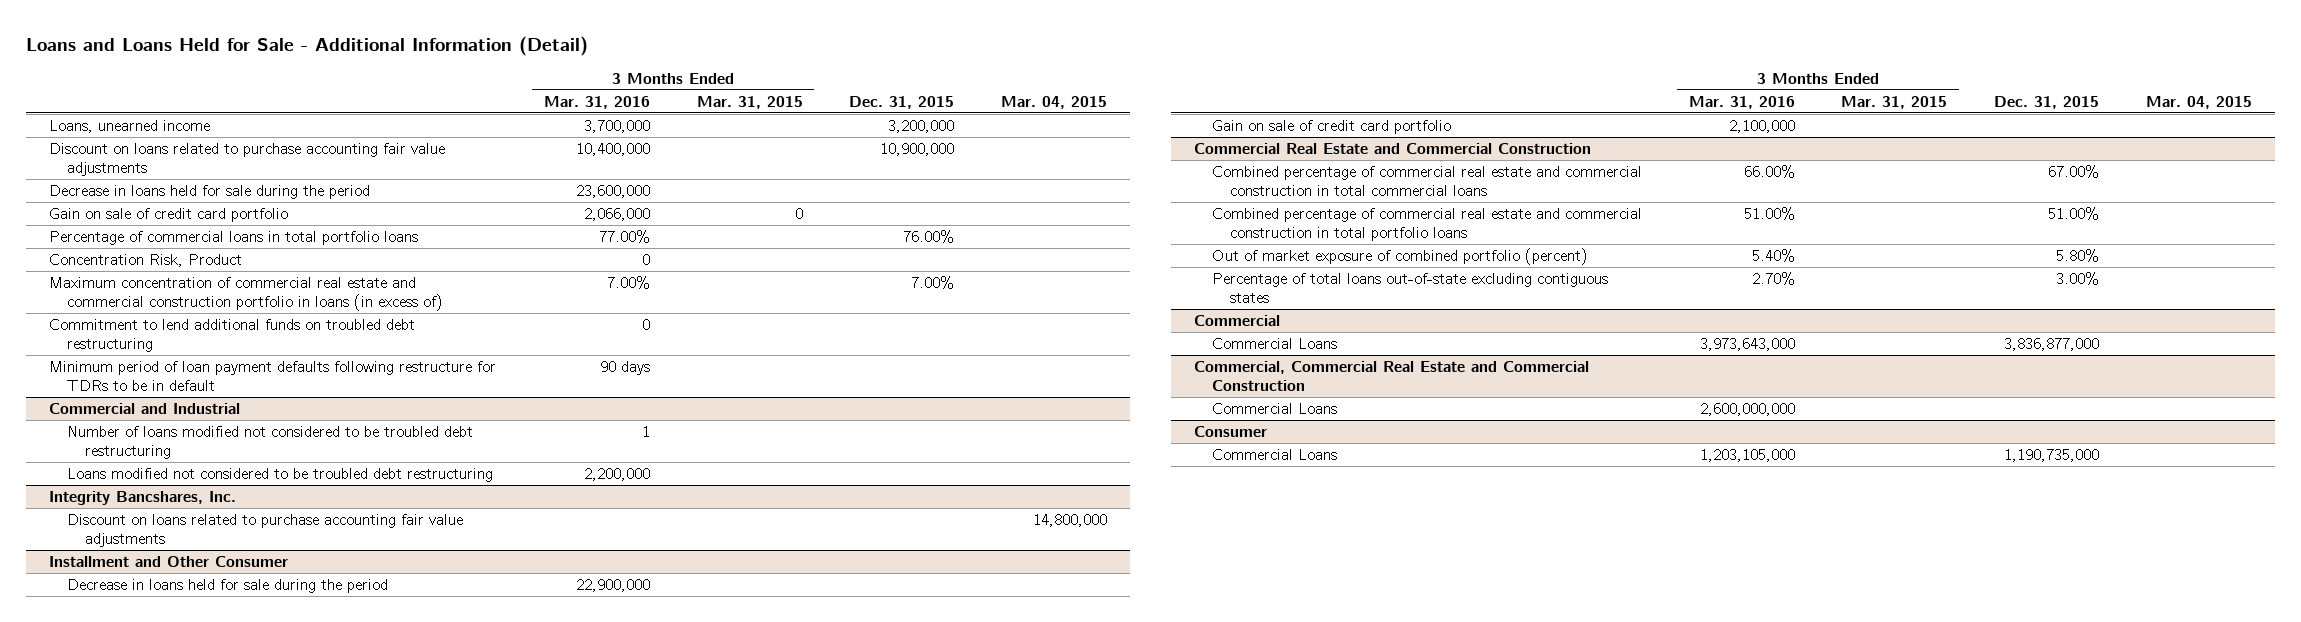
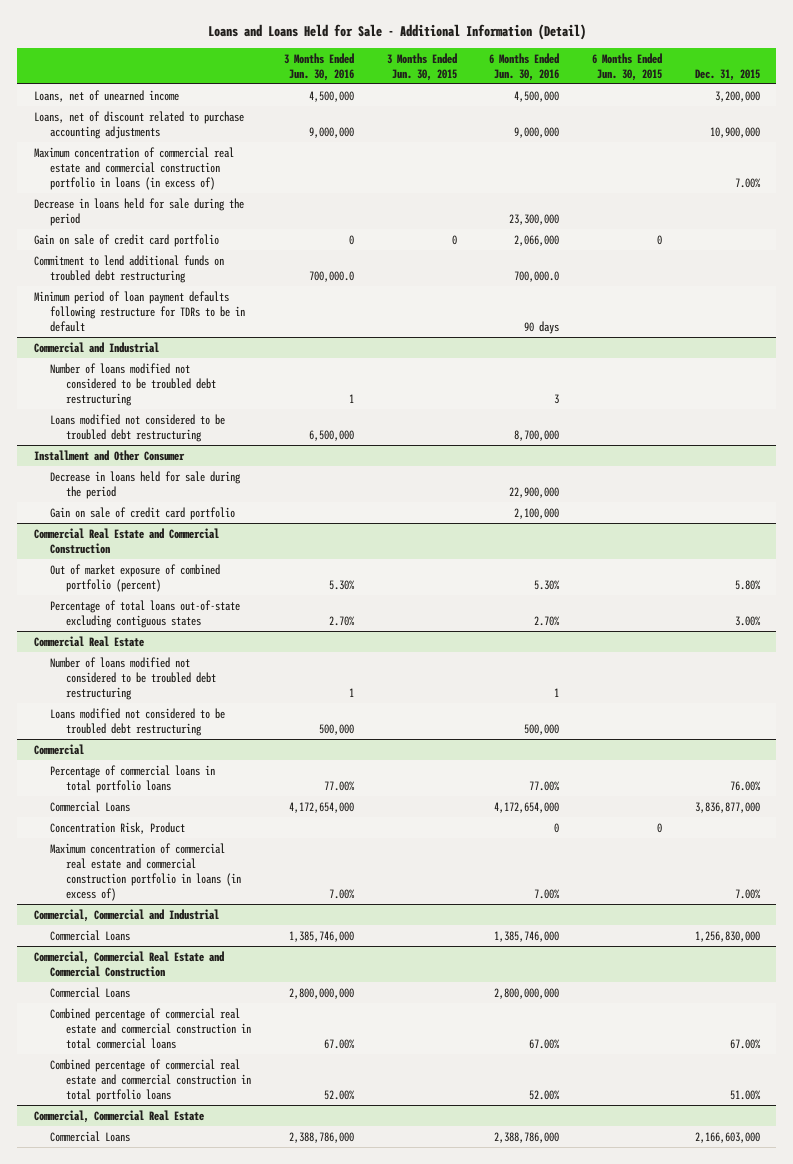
- | 3 Months Ended Mar. 31, 2016 | 3 Months Ended Mar. 31, 2015 | Dec. 31, 2015 | Mar. 04, 2015
+ | 3 Months Ended Jun. 30, 2016 | 3 Months Ended Jun. 30, 2015 | 6 Months Ended Jun. 30, 2016 | 6 Months Ended Jun. 30, 2015 | Dec. 31, 2015
- Loans, unearned income | 3,700,000 | | 3,200,000 |
- Discount on loans related to purchase accounting fair value adjustments | 10,400,000 | | 10,900,000 |
+ Loans, net of unearned income | 4,500,000 | | 4,500,000 | | 3,200,000
+ Loans, net of discount related to purchase accounting adjustments | 9,000,000 | | 9,000,000 | | 10,900,000
moved up: Maximum concentration of commercial real estate and commercial construction portfolio in loans (in excess of) | | | | | 7.00%
- Percentage of commercial loans in total portfolio loans | 77.00% | | 76.00% |
- Concentration Risk, Product | 0 | | |
- Integrity Bancshares, Inc.
- Discount on loans related to purchase accounting fair value adjustments | | | | 14,800,000
@ Commercial Real Estate and Commercial Construction
- Combined percentage of commercial real estate and commercial construction in total commercial loans | 66.00% | | 67.00% |
- Combined percentage of commercial real estate and commercial construction in total portfolio loans | 51.00% | | 51.00% |
+ Commercial Real Estate
+ Number of loans modified not considered to be troubled debt restructuring | 1 | | 1 | |
+ Loans modified not considered to be troubled debt restructuring | 500,000 | | 500,000 | |
@ Commercial
+ Percentage of commercial loans in total portfolio loans | 77.00% | | 77.00% | | 76.00%
+ Concentration Risk, Product | | | 0 | 0 |
+ Maximum concentration of commercial real estate and commercial construction portfolio in loans (in excess of) | 7.00% | | 7.00% | | 7.00%
+ Commercial, Commercial and Industrial
+ Commercial Loans | 1,385,746,000 | | 1,385,746,000 | | 1,256,830,000
- Consumer
- Commercial Loans | 1,203,105,000 | | 1,190,735,000 |
@ Commercial, Commercial Real Estate and Commercial Construction
+ Combined percentage of commercial real estate and commercial construction in total commercial loans | 67.00% | | 67.00% | | 67.00%
+ Combined percentage of commercial real estate and commercial construction in total portfolio loans | 52.00% | | 52.00% | | 51.00%
+ Commercial, Commercial Real Estate
+ Commercial Loans | 2,388,786,000 | | 2,388,786,000 | | 2,166,603,000

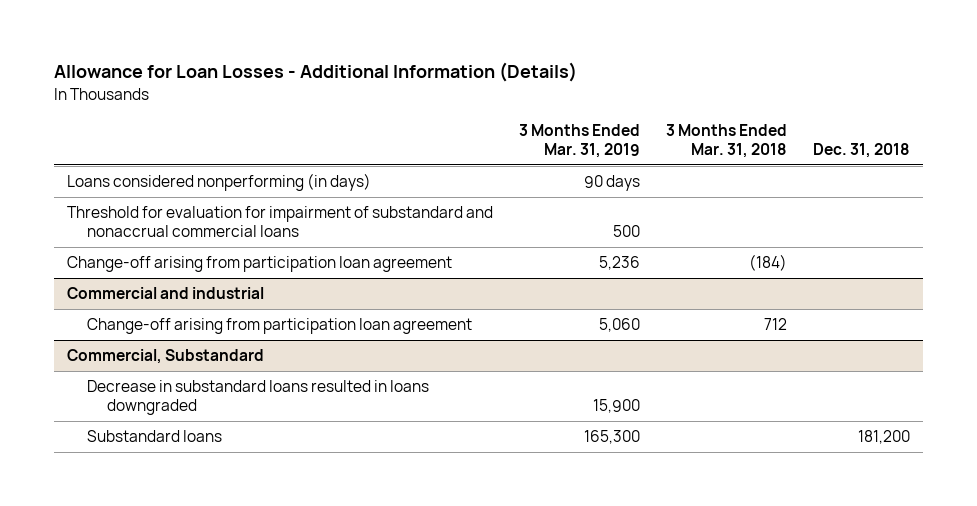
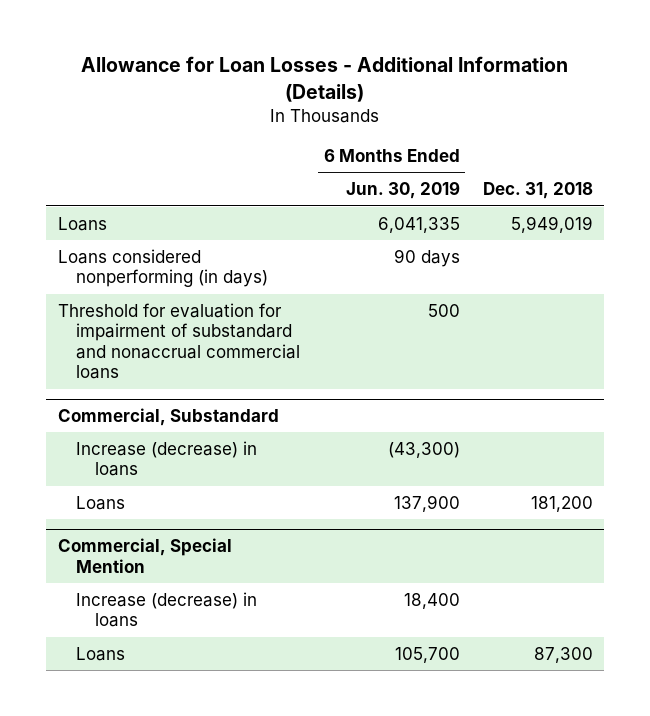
- | 3 Months Ended Mar. 31, 2019 | 3 Months Ended Mar. 31, 2018 | Dec. 31, 2018
+ | 6 Months Ended Jun. 30, 2019 | Dec. 31, 2018
+ Loans | 6,041,335 | 5,949,019
- Change-off arising from participation loan agreement | 5,236 | (184) |
- Commercial and industrial
- Change-off arising from participation loan agreement | 5,060 | 712 |
@ Commercial, Substandard
- Decrease in substandard loans resulted in loans downgraded | 15,900 | |
- Substandard loans | 165,300 | | 181,200
+ Increase (decrease) in loans | (43,300) |
+ Loans | 137,900 | 181,200
+ Commercial, Special Mention
+ Increase (decrease) in loans | 18,400 |
+ Loans | 105,700 | 87,300

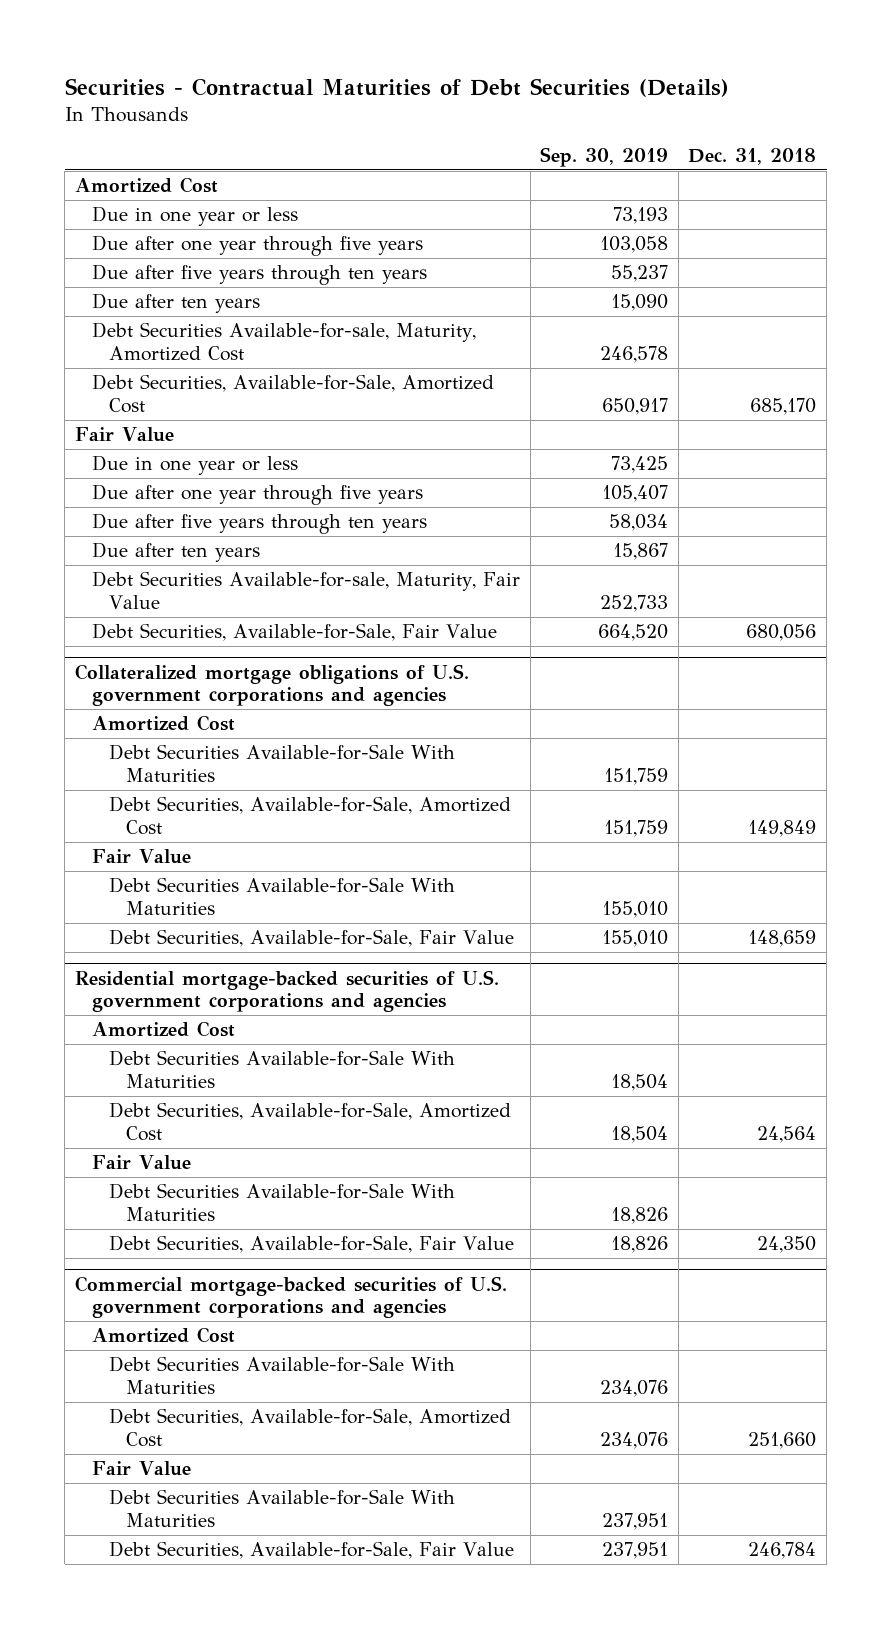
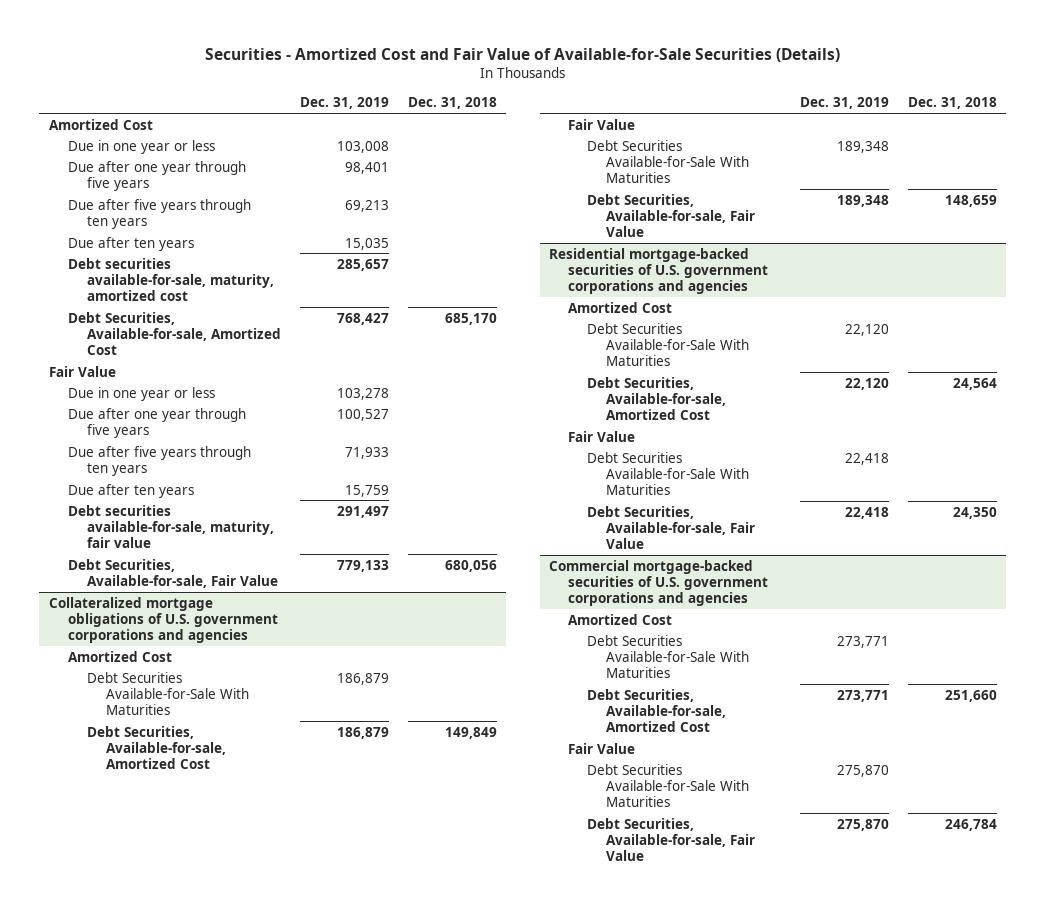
- Securities - Contractual Maturities of Debt Securities (Details)
+ Securities - Amortized Cost and Fair Value of Available-for-Sale Securities (Details)
- | Sep. 30, 2019 | Dec. 31, 2018
+ | Dec. 31, 2019 | Dec. 31, 2018
- Debt Securities Available-for-sale, Maturity, Amortized Cost | 246,578 |
- Debt Securities, Available-for-Sale, Amortized Cost | 650,917 | 685,170
+ Debt securities available-for-sale, maturity, amortized cost | 285,657 |
+ Debt Securities, Available-for-sale, Amortized Cost | 768,427 | 685,170
- Debt Securities Available-for-sale, Maturity, Fair Value | 252,733 |
- Debt Securities, Available-for-Sale, Fair Value | 664,520 | 680,056
+ Debt securities available-for-sale, maturity, fair value | 291,497 |
+ Debt Securities, Available-for-sale, Fair Value | 779,133 | 680,056
@ Collateralized mortgage obligations of U.S. government corporations and agencies
- Debt Securities, Available-for-Sale, Amortized Cost | 151,759 | 149,849
+ Debt Securities, Available-for-sale, Amortized Cost | 186,879 | 149,849
- Debt Securities, Available-for-Sale, Fair Value | 155,010 | 148,659
+ Debt Securities, Available-for-sale, Fair Value | 189,348 | 148,659
@ Residential mortgage-backed securities of U.S. government corporations and agencies
- Debt Securities, Available-for-Sale, Amortized Cost | 18,504 | 24,564
+ Debt Securities, Available-for-sale, Amortized Cost | 22,120 | 24,564
- Debt Securities, Available-for-Sale, Fair Value | 18,826 | 24,350
+ Debt Securities, Available-for-sale, Fair Value | 22,418 | 24,350
@ Commercial mortgage-backed securities of U.S. government corporations and agencies
- Debt Securities, Available-for-Sale, Amortized Cost | 234,076 | 251,660
+ Debt Securities, Available-for-sale, Amortized Cost | 273,771 | 251,660
- Debt Securities, Available-for-Sale, Fair Value | 237,951 | 246,784
+ Debt Securities, Available-for-sale, Fair Value | 275,870 | 246,784

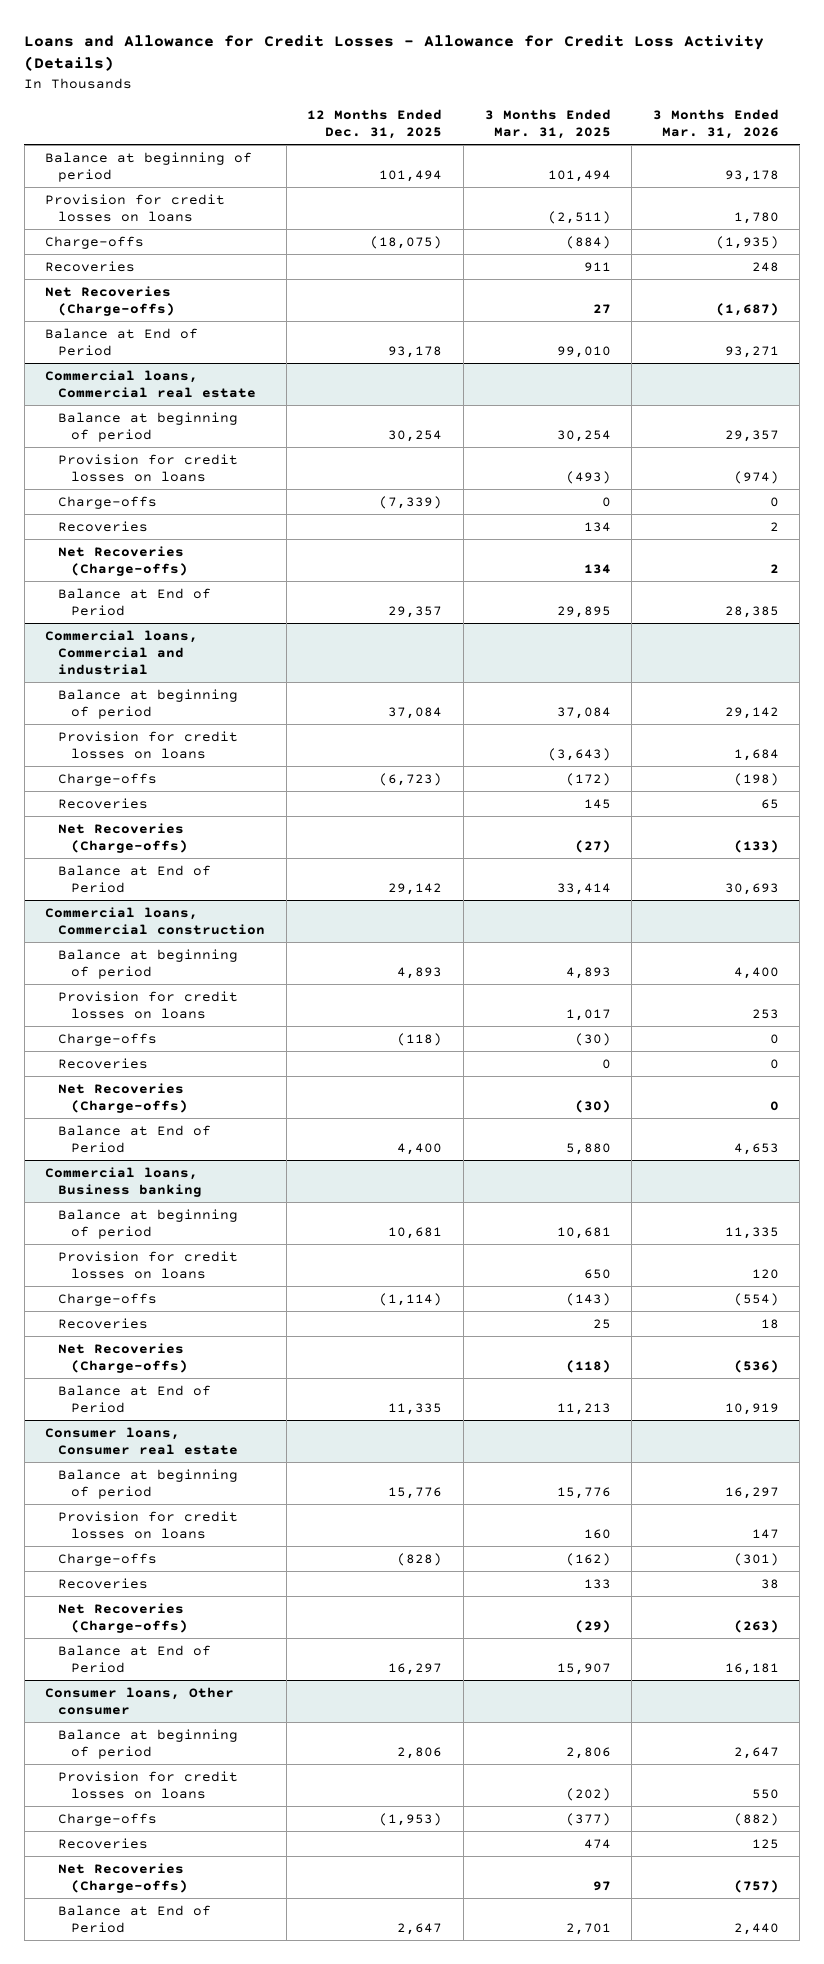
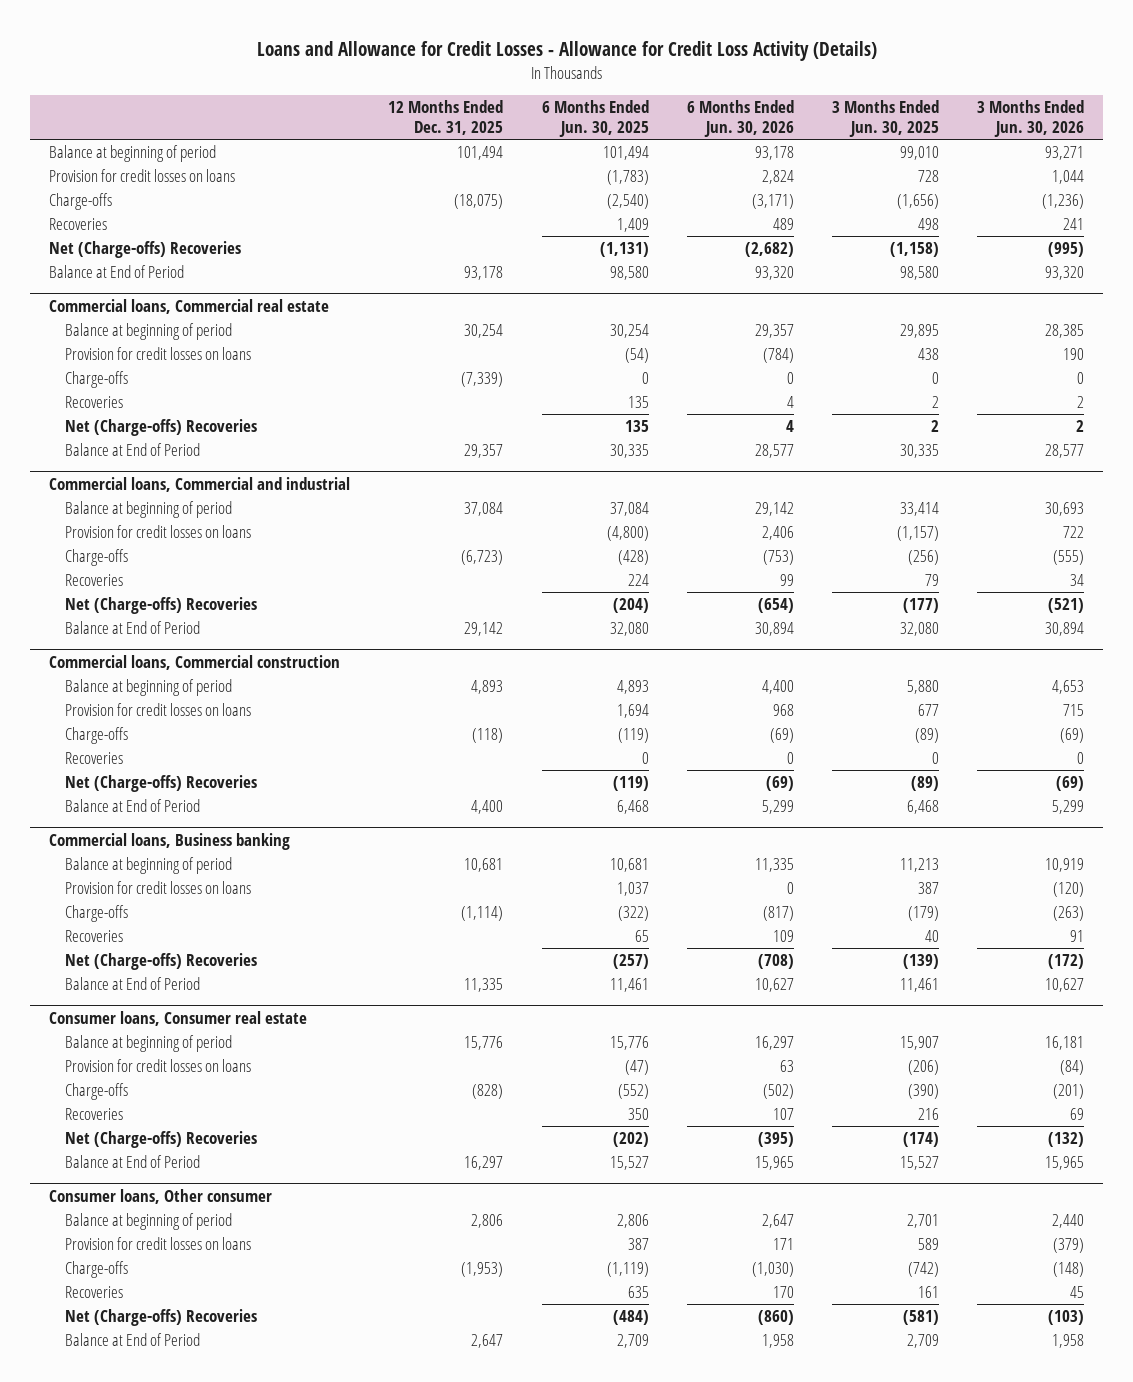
- | 12 Months Ended Dec. 31, 2025 | 3 Months Ended Mar. 31, 2025 | 3 Months Ended Mar. 31, 2026
+ | 12 Months Ended Dec. 31, 2025 | 6 Months Ended Jun. 30, 2025 | 6 Months Ended Jun. 30, 2026 | 3 Months Ended Jun. 30, 2025 | 3 Months Ended Jun. 30, 2026
- Net Recoveries (Charge-offs) | | 27 | (1,687)
+ Net (Charge-offs) Recoveries | | (1,131) | (2,682) | (1,158) | (995)
@ Commercial loans, Commercial real estate
- Net Recoveries (Charge-offs) | | 134 | 2
+ Net (Charge-offs) Recoveries | | 135 | 4 | 2 | 2
@ Commercial loans, Commercial and industrial
- Net Recoveries (Charge-offs) | | (27) | (133)
+ Net (Charge-offs) Recoveries | | (204) | (654) | (177) | (521)
@ Commercial loans, Commercial construction
- Net Recoveries (Charge-offs) | | (30) | 0
+ Net (Charge-offs) Recoveries | | (119) | (69) | (89) | (69)
@ Commercial loans, Business banking
- Net Recoveries (Charge-offs) | | (118) | (536)
+ Net (Charge-offs) Recoveries | | (257) | (708) | (139) | (172)
@ Consumer loans, Consumer real estate
- Net Recoveries (Charge-offs) | | (29) | (263)
+ Net (Charge-offs) Recoveries | | (202) | (395) | (174) | (132)
@ Consumer loans, Other consumer
- Net Recoveries (Charge-offs) | | 97 | (757)
+ Net (Charge-offs) Recoveries | | (484) | (860) | (581) | (103)

